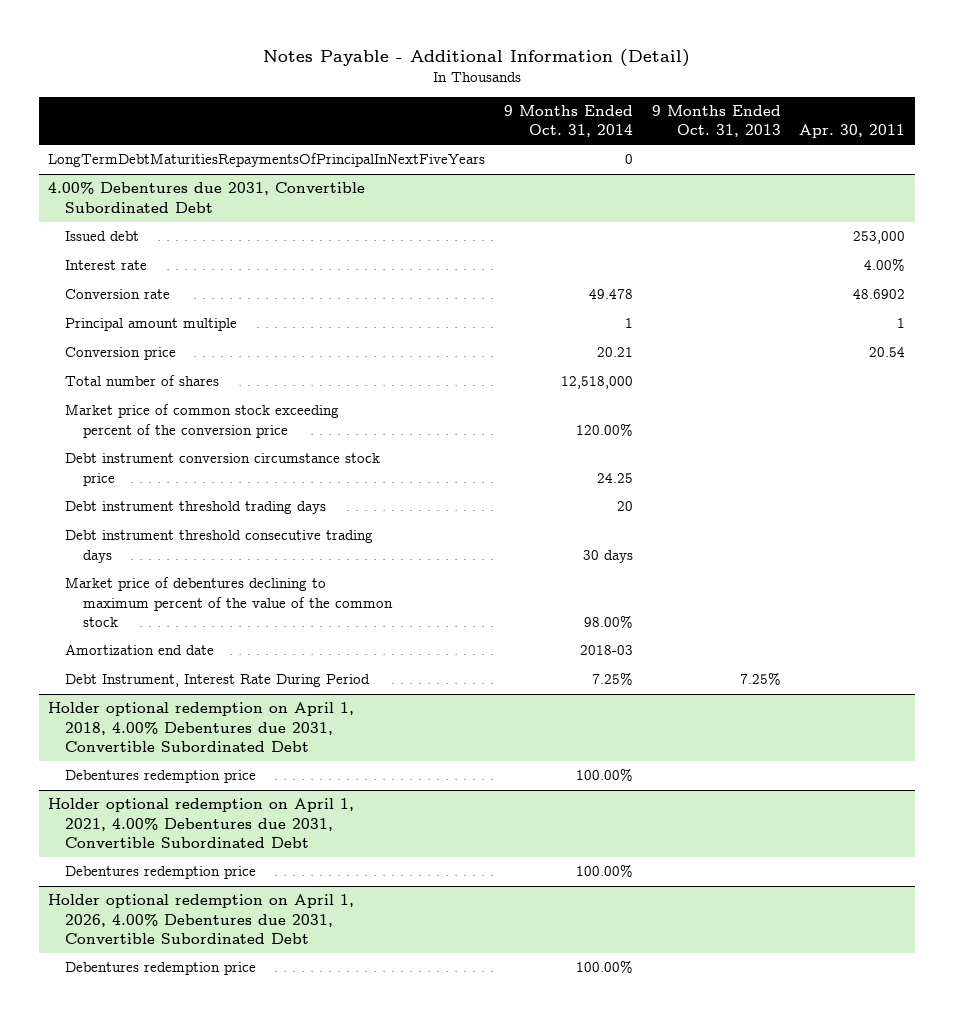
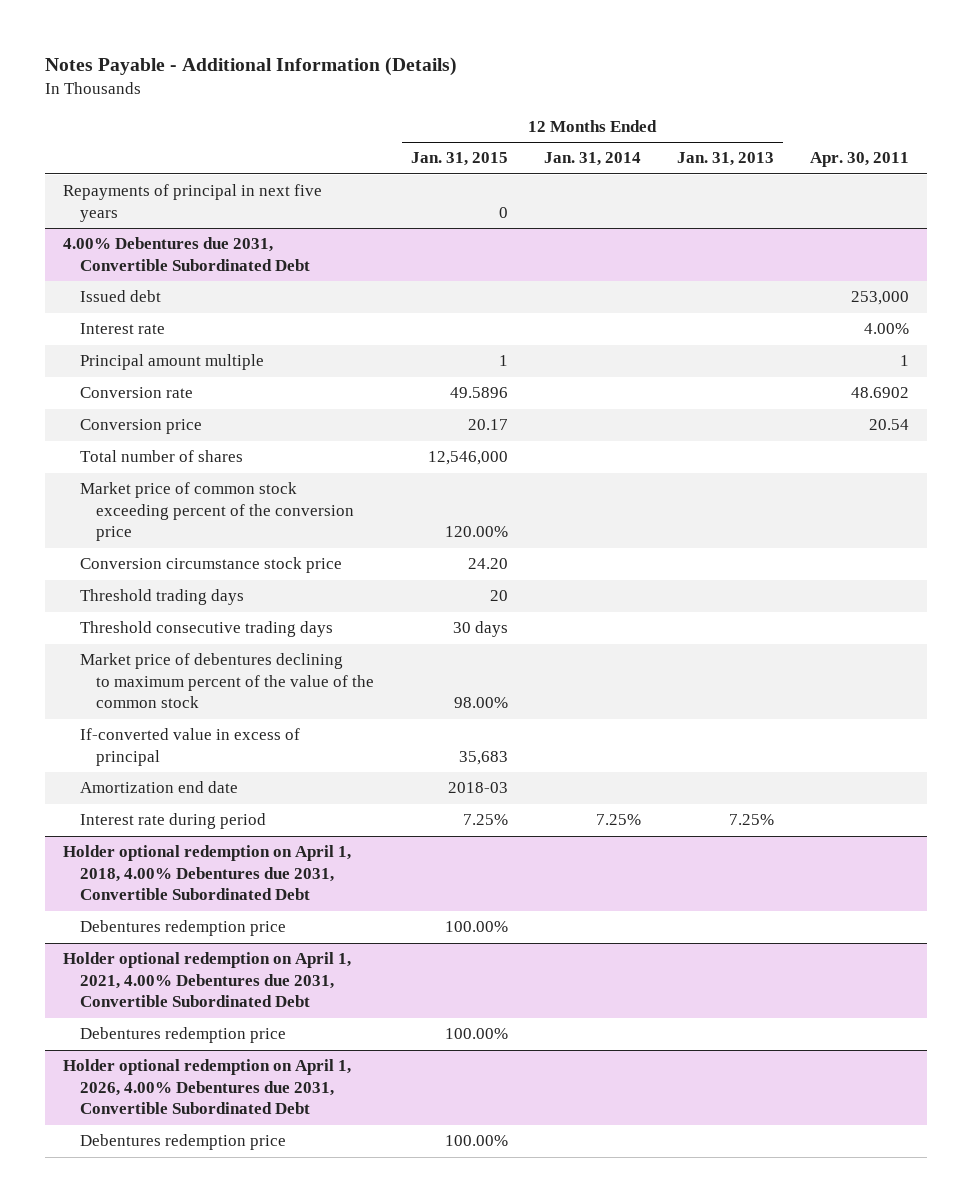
- Notes Payable - Additional Information (Detail)
+ Notes Payable - Additional Information (Details)
- | 9 Months Ended Oct. 31, 2014 | 9 Months Ended Oct. 31, 2013 | Apr. 30, 2011
+ | 12 Months Ended Jan. 31, 2015 | 12 Months Ended Jan. 31, 2014 | 12 Months Ended Jan. 31, 2013 | Apr. 30, 2011
- LongTermDebtMaturitiesRepaymentsOfPrincipalInNextFiveYears | 0 | |
+ Repayments of principal in next five years | 0 | | |
@ 4.00% Debentures due 2031, Convertible Subordinated Debt
moved down: Conversion rate | 49.5896 | | | 48.6902
- Debt instrument conversion circumstance stock price | 24.25 | |
- Debt instrument threshold trading days | 20 | |
- Debt instrument threshold consecutive trading days | 30 days | |
+ Conversion circumstance stock price | 24.20 | | |
+ Threshold trading days | 20 | | |
+ Threshold consecutive trading days | 30 days | | |
+ If-converted value in excess of principal | 35,683 | | |
- Debt Instrument, Interest Rate During Period | 7.25% | 7.25% |
+ Interest rate during period | 7.25% | 7.25% | 7.25% |

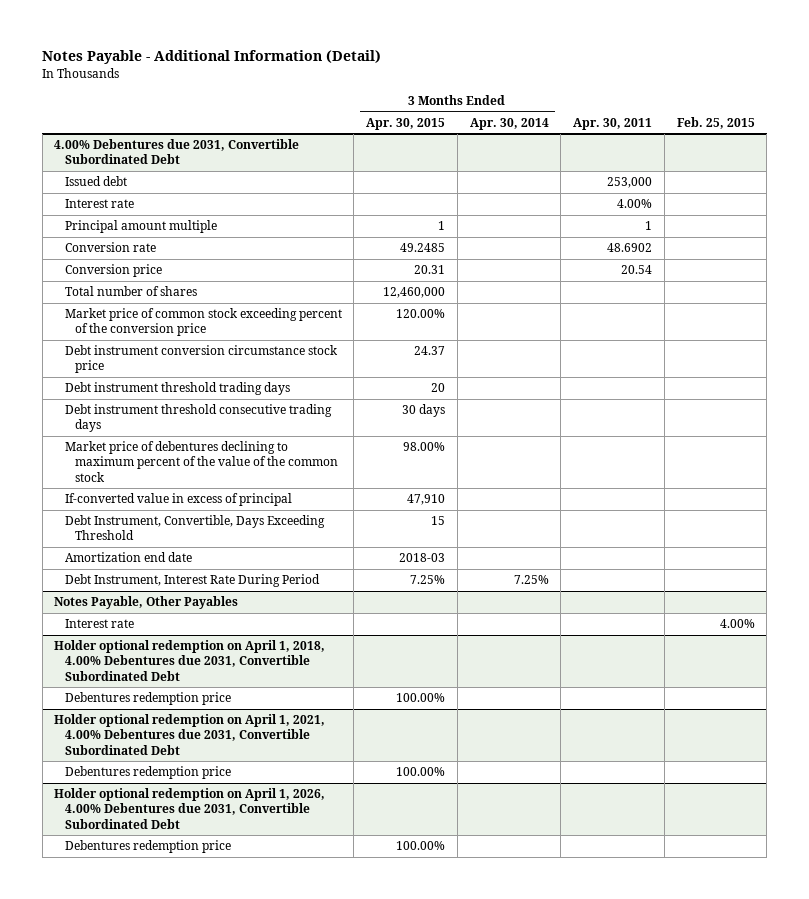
- Notes Payable - Additional Information (Details)
+ Notes Payable - Additional Information (Detail)
- | 12 Months Ended Jan. 31, 2015 | 12 Months Ended Jan. 31, 2014 | 12 Months Ended Jan. 31, 2013 | Apr. 30, 2011
+ | 3 Months Ended Apr. 30, 2015 | 3 Months Ended Apr. 30, 2014 | Apr. 30, 2011 | Feb. 25, 2015
- Repayments of principal in next five years | 0 | | |
@ 4.00% Debentures due 2031, Convertible Subordinated Debt
- Conversion circumstance stock price | 24.20 | | |
- Threshold trading days | 20 | | |
- Threshold consecutive trading days | 30 days | | |
+ Debt instrument conversion circumstance stock price | 24.37 | | |
+ Debt instrument threshold trading days | 20 | | |
+ Debt instrument threshold consecutive trading days | 30 days | | |
+ Debt Instrument, Convertible, Days Exceeding Threshold | 15 | | |
- Interest rate during period | 7.25% | 7.25% | 7.25% |
+ Debt Instrument, Interest Rate During Period | 7.25% | 7.25% | |
+ Notes Payable, Other Payables
+ Interest rate | | | | 4.00%

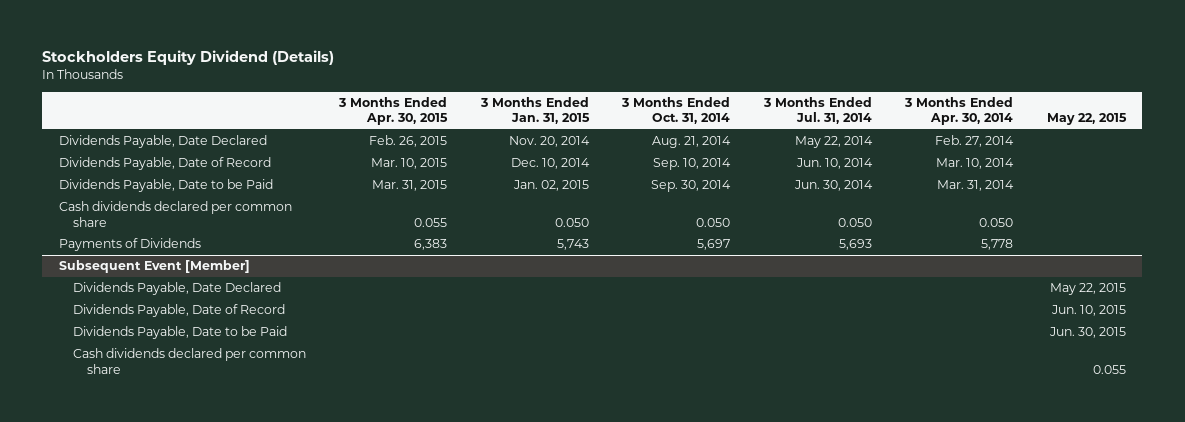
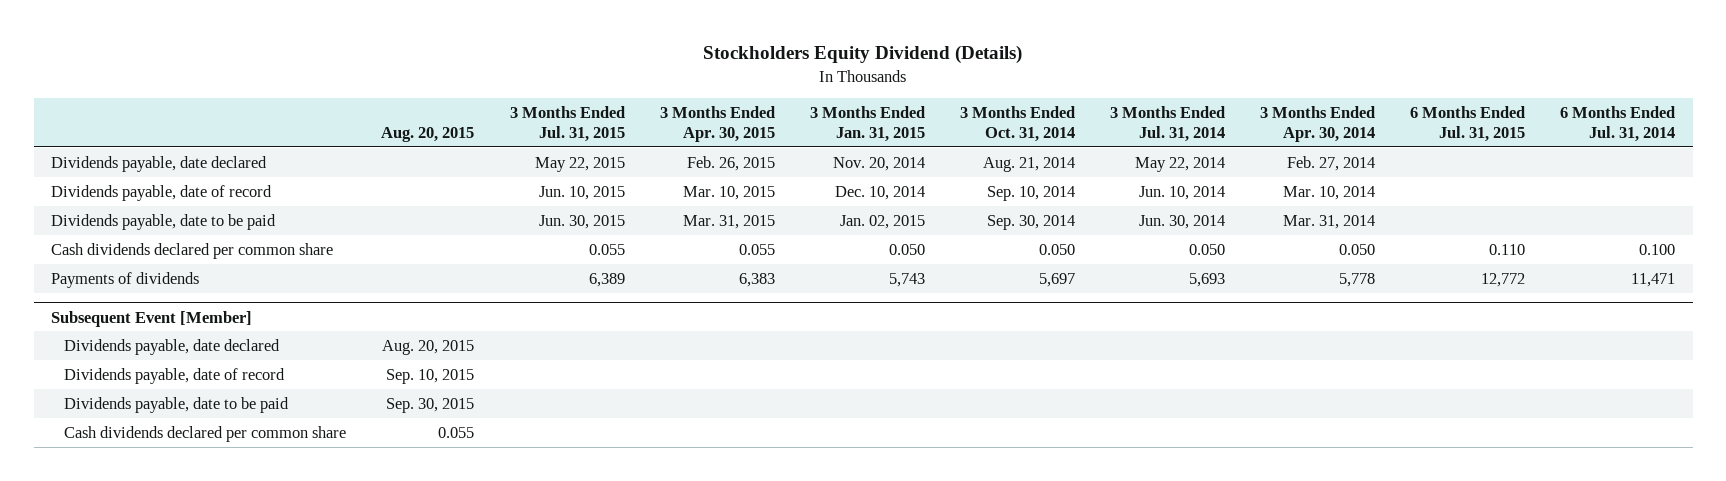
- | 3 Months Ended Apr. 30, 2015 | 3 Months Ended Jan. 31, 2015 | 3 Months Ended Oct. 31, 2014 | 3 Months Ended Jul. 31, 2014 | 3 Months Ended Apr. 30, 2014 | May 22, 2015
+ | Aug. 20, 2015 | 3 Months Ended Jul. 31, 2015 | 3 Months Ended Apr. 30, 2015 | 3 Months Ended Jan. 31, 2015 | 3 Months Ended Oct. 31, 2014 | 3 Months Ended Jul. 31, 2014 | 3 Months Ended Apr. 30, 2014 | 6 Months Ended Jul. 31, 2015 | 6 Months Ended Jul. 31, 2014
- Dividends Payable, Date Declared | Feb. 26, 2015 | Nov. 20, 2014 | Aug. 21, 2014 | May 22, 2014 | Feb. 27, 2014 |
- Dividends Payable, Date of Record | Mar. 10, 2015 | Dec. 10, 2014 | Sep. 10, 2014 | Jun. 10, 2014 | Mar. 10, 2014 |
- Dividends Payable, Date to be Paid | Mar. 31, 2015 | Jan. 02, 2015 | Sep. 30, 2014 | Jun. 30, 2014 | Mar. 31, 2014 |
+ Dividends payable, date declared | | May 22, 2015 | Feb. 26, 2015 | Nov. 20, 2014 | Aug. 21, 2014 | May 22, 2014 | Feb. 27, 2014 | |
+ Dividends payable, date of record | | Jun. 10, 2015 | Mar. 10, 2015 | Dec. 10, 2014 | Sep. 10, 2014 | Jun. 10, 2014 | Mar. 10, 2014 | |
+ Dividends payable, date to be paid | | Jun. 30, 2015 | Mar. 31, 2015 | Jan. 02, 2015 | Sep. 30, 2014 | Jun. 30, 2014 | Mar. 31, 2014 | |
- Payments of Dividends | 6,383 | 5,743 | 5,697 | 5,693 | 5,778 |
+ Payments of dividends | | 6,389 | 6,383 | 5,743 | 5,697 | 5,693 | 5,778 | 12,772 | 11,471
@ Subsequent Event [Member]
- Dividends Payable, Date Declared | | | | | | May 22, 2015
- Dividends Payable, Date of Record | | | | | | Jun. 10, 2015
- Dividends Payable, Date to be Paid | | | | | | Jun. 30, 2015
+ Dividends payable, date declared | Aug. 20, 2015 | | | | | | | |
+ Dividends payable, date of record | Sep. 10, 2015 | | | | | | | |
+ Dividends payable, date to be paid | Sep. 30, 2015 | | | | | | | |

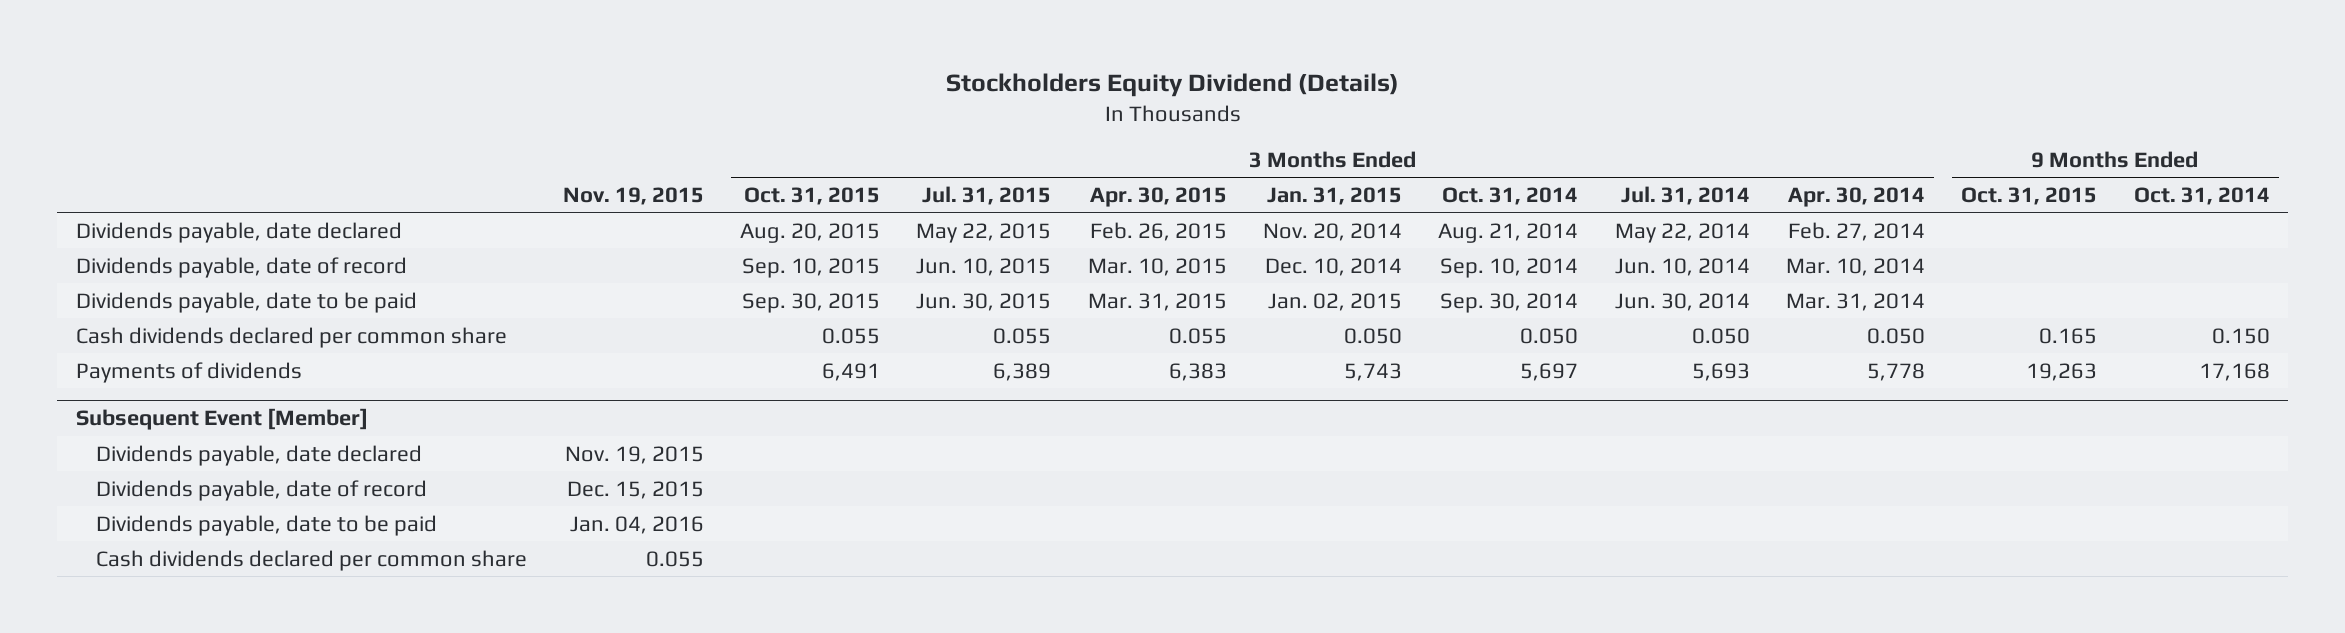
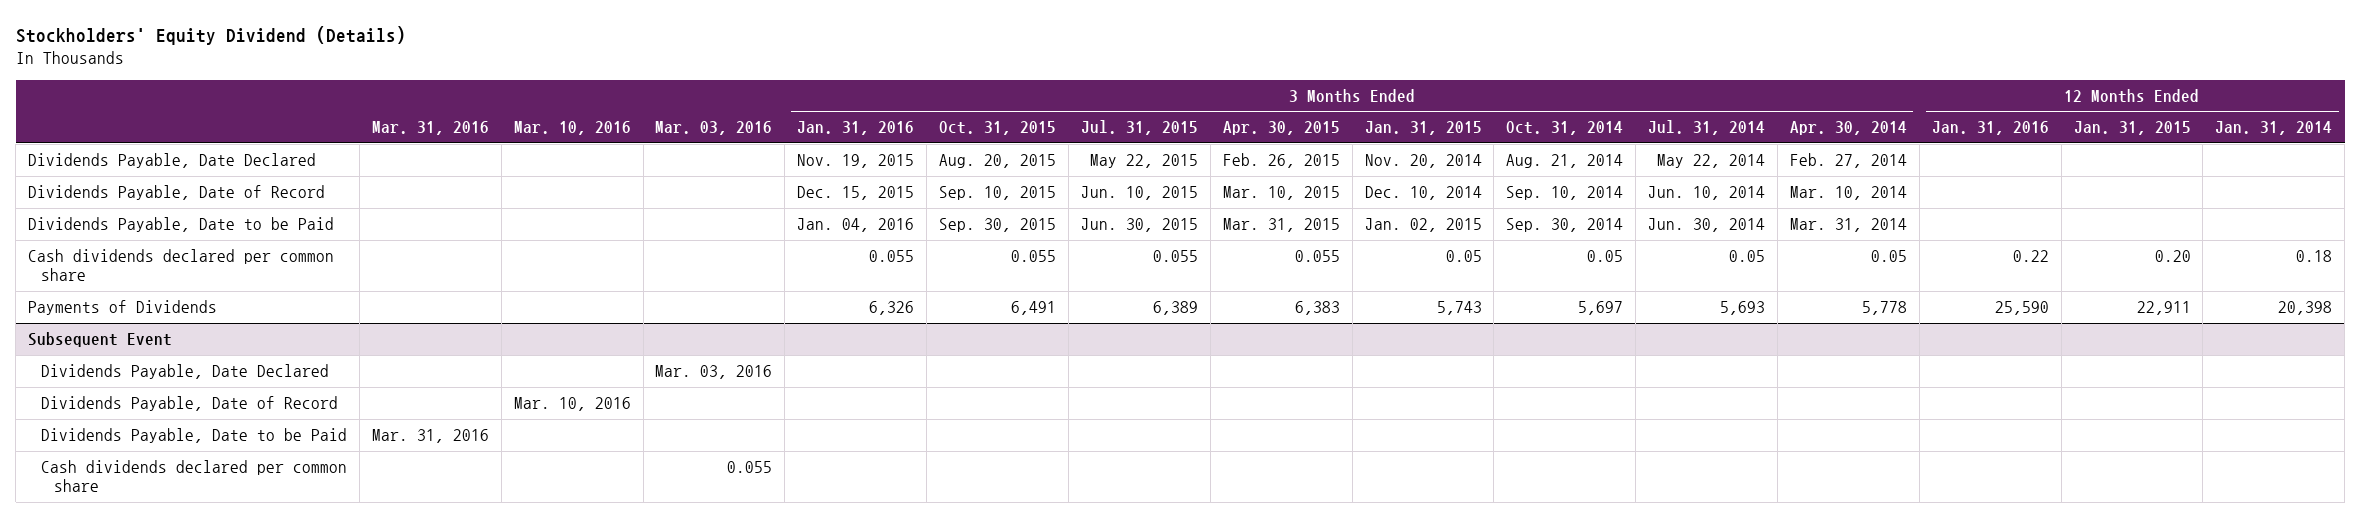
- Stockholders Equity Dividend (Details)
+ Stockholders' Equity Dividend (Details)
- | Nov. 19, 2015 | 3 Months Ended Oct. 31, 2015 | 3 Months Ended Jul. 31, 2015 | 3 Months Ended Apr. 30, 2015 | 3 Months Ended Jan. 31, 2015 | 3 Months Ended Oct. 31, 2014 | 3 Months Ended Jul. 31, 2014 | 3 Months Ended Apr. 30, 2014 | 9 Months Ended Oct. 31, 2015 | 9 Months Ended Oct. 31, 2014
+ | Mar. 31, 2016 | Mar. 10, 2016 | Mar. 03, 2016 | 3 Months Ended Jan. 31, 2016 | 3 Months Ended Oct. 31, 2015 | 3 Months Ended Jul. 31, 2015 | 3 Months Ended Apr. 30, 2015 | 3 Months Ended Jan. 31, 2015 | 3 Months Ended Oct. 31, 2014 | 3 Months Ended Jul. 31, 2014 | 3 Months Ended Apr. 30, 2014 | 12 Months Ended Jan. 31, 2016 | 12 Months Ended Jan. 31, 2015 | 12 Months Ended Jan. 31, 2014
- Dividends payable, date declared | | Aug. 20, 2015 | May 22, 2015 | Feb. 26, 2015 | Nov. 20, 2014 | Aug. 21, 2014 | May 22, 2014 | Feb. 27, 2014 | |
- Dividends payable, date of record | | Sep. 10, 2015 | Jun. 10, 2015 | Mar. 10, 2015 | Dec. 10, 2014 | Sep. 10, 2014 | Jun. 10, 2014 | Mar. 10, 2014 | |
- Dividends payable, date to be paid | | Sep. 30, 2015 | Jun. 30, 2015 | Mar. 31, 2015 | Jan. 02, 2015 | Sep. 30, 2014 | Jun. 30, 2014 | Mar. 31, 2014 | |
- Cash dividends declared per common share | | 0.055 | 0.055 | 0.055 | 0.050 | 0.050 | 0.050 | 0.050 | 0.165 | 0.150
- Payments of dividends | | 6,491 | 6,389 | 6,383 | 5,743 | 5,697 | 5,693 | 5,778 | 19,263 | 17,168
- Subsequent Event [Member]
- Dividends payable, date declared | Nov. 19, 2015 | | | | | | | | |
- Dividends payable, date of record | Dec. 15, 2015 | | | | | | | | |
- Dividends payable, date to be paid | Jan. 04, 2016 | | | | | | | | |
+ Dividends Payable, Date Declared | | | | Nov. 19, 2015 | Aug. 20, 2015 | May 22, 2015 | Feb. 26, 2015 | Nov. 20, 2014 | Aug. 21, 2014 | May 22, 2014 | Feb. 27, 2014 | | |
+ Dividends Payable, Date of Record | | | | Dec. 15, 2015 | Sep. 10, 2015 | Jun. 10, 2015 | Mar. 10, 2015 | Dec. 10, 2014 | Sep. 10, 2014 | Jun. 10, 2014 | Mar. 10, 2014 | | |
+ Dividends Payable, Date to be Paid | | | | Jan. 04, 2016 | Sep. 30, 2015 | Jun. 30, 2015 | Mar. 31, 2015 | Jan. 02, 2015 | Sep. 30, 2014 | Jun. 30, 2014 | Mar. 31, 2014 | | |
+ Cash dividends declared per common share | | | | 0.055 | 0.055 | 0.055 | 0.055 | 0.05 | 0.05 | 0.05 | 0.05 | 0.22 | 0.20 | 0.18
+ Payments of Dividends | | | | 6,326 | 6,491 | 6,389 | 6,383 | 5,743 | 5,697 | 5,693 | 5,778 | 25,590 | 22,911 | 20,398
+ Subsequent Event
+ Dividends Payable, Date Declared | | | Mar. 03, 2016 | | | | | | | | | | |
+ Dividends Payable, Date of Record | | Mar. 10, 2016 | | | | | | | | | | | |
+ Dividends Payable, Date to be Paid | Mar. 31, 2016 | | | | | | | | | | | | |

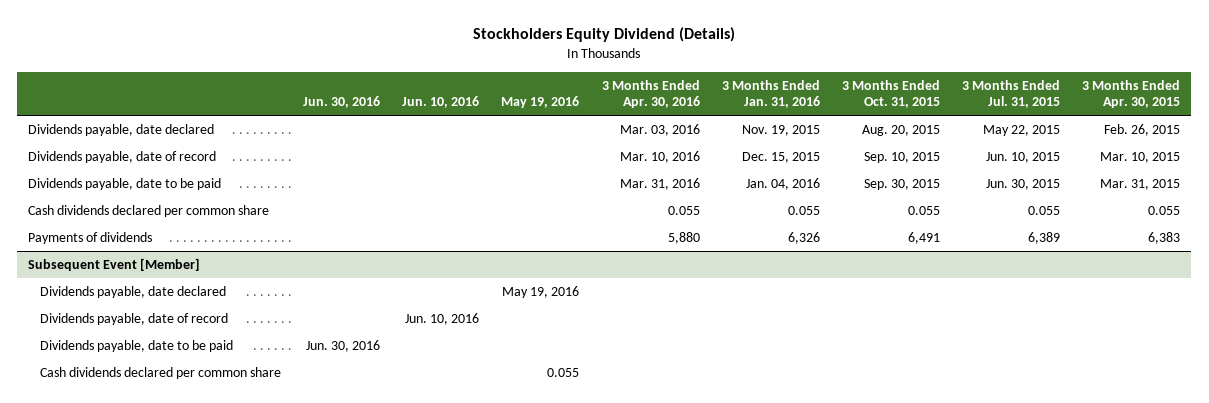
- Stockholders' Equity Dividend (Details)
+ Stockholders Equity Dividend (Details)
- | Mar. 31, 2016 | Mar. 10, 2016 | Mar. 03, 2016 | 3 Months Ended Jan. 31, 2016 | 3 Months Ended Oct. 31, 2015 | 3 Months Ended Jul. 31, 2015 | 3 Months Ended Apr. 30, 2015 | 3 Months Ended Jan. 31, 2015 | 3 Months Ended Oct. 31, 2014 | 3 Months Ended Jul. 31, 2014 | 3 Months Ended Apr. 30, 2014 | 12 Months Ended Jan. 31, 2016 | 12 Months Ended Jan. 31, 2015 | 12 Months Ended Jan. 31, 2014
+ | Jun. 30, 2016 | Jun. 10, 2016 | May 19, 2016 | 3 Months Ended Apr. 30, 2016 | 3 Months Ended Jan. 31, 2016 | 3 Months Ended Oct. 31, 2015 | 3 Months Ended Jul. 31, 2015 | 3 Months Ended Apr. 30, 2015
- Dividends Payable, Date Declared | | | | Nov. 19, 2015 | Aug. 20, 2015 | May 22, 2015 | Feb. 26, 2015 | Nov. 20, 2014 | Aug. 21, 2014 | May 22, 2014 | Feb. 27, 2014 | | |
- Dividends Payable, Date of Record | | | | Dec. 15, 2015 | Sep. 10, 2015 | Jun. 10, 2015 | Mar. 10, 2015 | Dec. 10, 2014 | Sep. 10, 2014 | Jun. 10, 2014 | Mar. 10, 2014 | | |
- Dividends Payable, Date to be Paid | | | | Jan. 04, 2016 | Sep. 30, 2015 | Jun. 30, 2015 | Mar. 31, 2015 | Jan. 02, 2015 | Sep. 30, 2014 | Jun. 30, 2014 | Mar. 31, 2014 | | |
+ Dividends payable, date declared | | | | Mar. 03, 2016 | Nov. 19, 2015 | Aug. 20, 2015 | May 22, 2015 | Feb. 26, 2015
+ Dividends payable, date of record | | | | Mar. 10, 2016 | Dec. 15, 2015 | Sep. 10, 2015 | Jun. 10, 2015 | Mar. 10, 2015
+ Dividends payable, date to be paid | | | | Mar. 31, 2016 | Jan. 04, 2016 | Sep. 30, 2015 | Jun. 30, 2015 | Mar. 31, 2015
- Payments of Dividends | | | | 6,326 | 6,491 | 6,389 | 6,383 | 5,743 | 5,697 | 5,693 | 5,778 | 25,590 | 22,911 | 20,398
- Subsequent Event
- Dividends Payable, Date Declared | | | Mar. 03, 2016 | | | | | | | | | | |
- Dividends Payable, Date of Record | | Mar. 10, 2016 | | | | | | | | | | | |
- Dividends Payable, Date to be Paid | Mar. 31, 2016 | | | | | | | | | | | | |
+ Payments of dividends | | | | 5,880 | 6,326 | 6,491 | 6,389 | 6,383
+ Subsequent Event [Member]
+ Dividends payable, date declared | | | May 19, 2016 | | | | |
+ Dividends payable, date of record | | Jun. 10, 2016 | | | | | |
+ Dividends payable, date to be paid | Jun. 30, 2016 | | | | | | |

